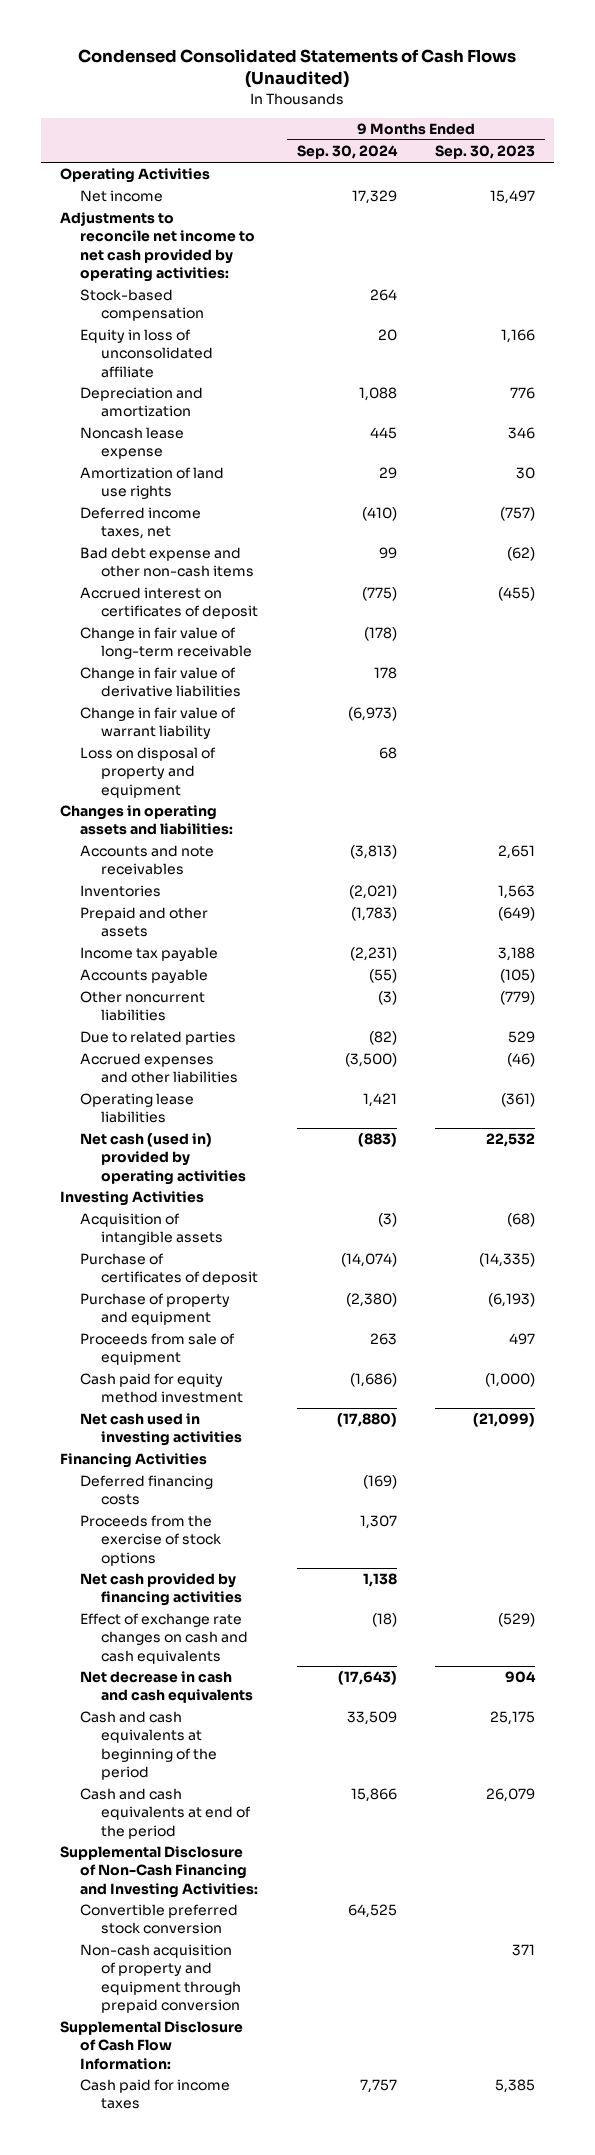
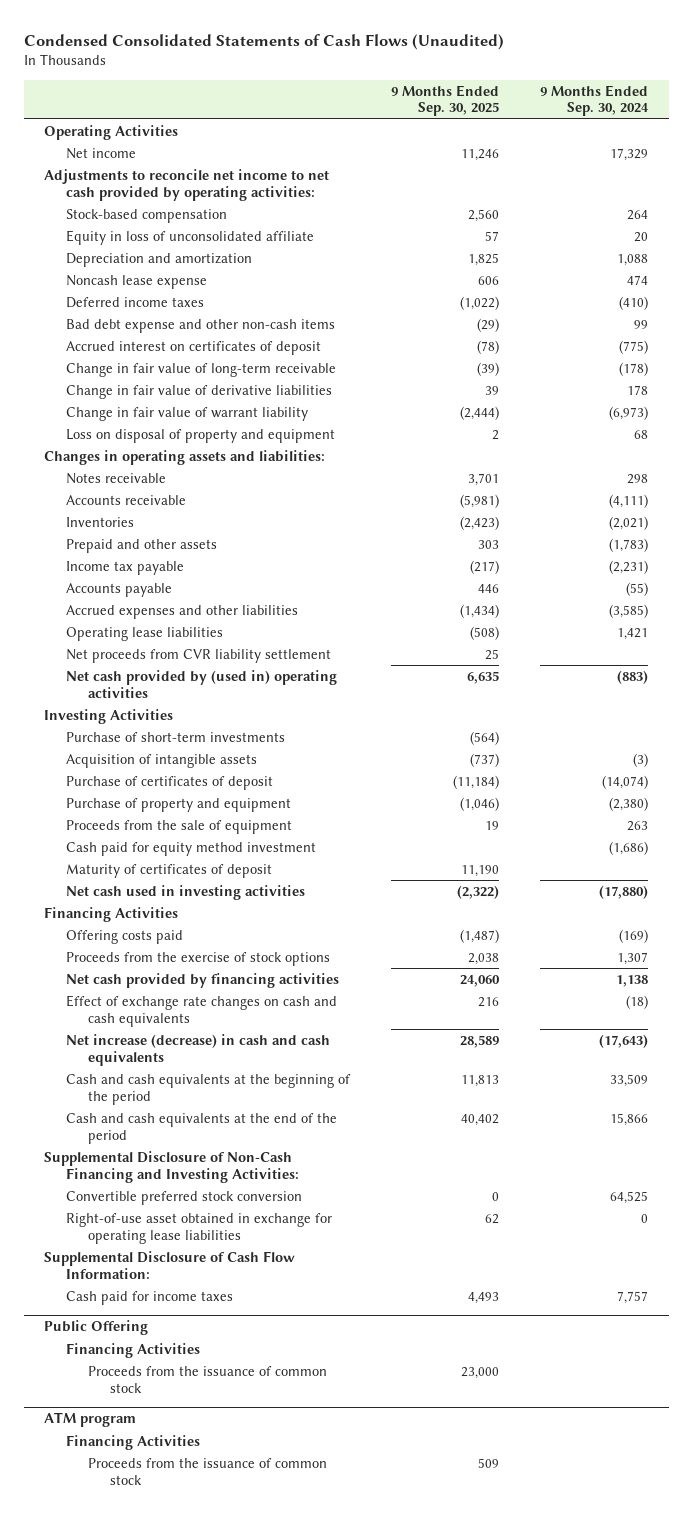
- | 9 Months Ended Sep. 30, 2024 | 9 Months Ended Sep. 30, 2023
+ | 9 Months Ended Sep. 30, 2025 | 9 Months Ended Sep. 30, 2024
- Noncash lease expense | 445 | 346
- Amortization of land use rights | 29 | 30
- Deferred income taxes, net | (410) | (757)
+ Noncash lease expense | 606 | 474
+ Deferred income taxes | (1,022) | (410)
- Accounts and note receivables | (3,813) | 2,651
+ Notes receivable | 3,701 | 298
+ Accounts receivable | (5,981) | (4,111)
- Other noncurrent liabilities | (3) | (779)
- Due to related parties | (82) | 529
- Accrued expenses and other liabilities | (3,500) | (46)
+ Accrued expenses and other liabilities | (1,434) | (3,585)
- Net cash (used in) provided by operating activities | (883) | 22,532
+ Net proceeds from CVR liability settlement | 25 |
+ Net cash provided by (used in) operating activities | 6,635 | (883)
+ Purchase of short-term investments | (564) |
- Proceeds from sale of equipment | 263 | 497
+ Proceeds from the sale of equipment | 19 | 263
+ Maturity of certificates of deposit | 11,190 |
- Deferred financing costs | (169) |
+ Offering costs paid | (1,487) | (169)
- Net decrease in cash and cash equivalents | (17,643) | 904
- Cash and cash equivalents at beginning of the period | 33,509 | 25,175
- Cash and cash equivalents at end of the period | 15,866 | 26,079
+ Net increase (decrease) in cash and cash equivalents | 28,589 | (17,643)
+ Cash and cash equivalents at the beginning of the period | 11,813 | 33,509
+ Cash and cash equivalents at the end of the period | 40,402 | 15,866
- Non-cash acquisition of property and equipment through prepaid conversion | | 371
+ Right-of-use asset obtained in exchange for operating lease liabilities | 62 | 0
+ Public Offering
+ Financing Activities
+ Proceeds from the issuance of common stock | 23,000 |
+ ATM program
+ Financing Activities
+ Proceeds from the issuance of common stock | 509 |

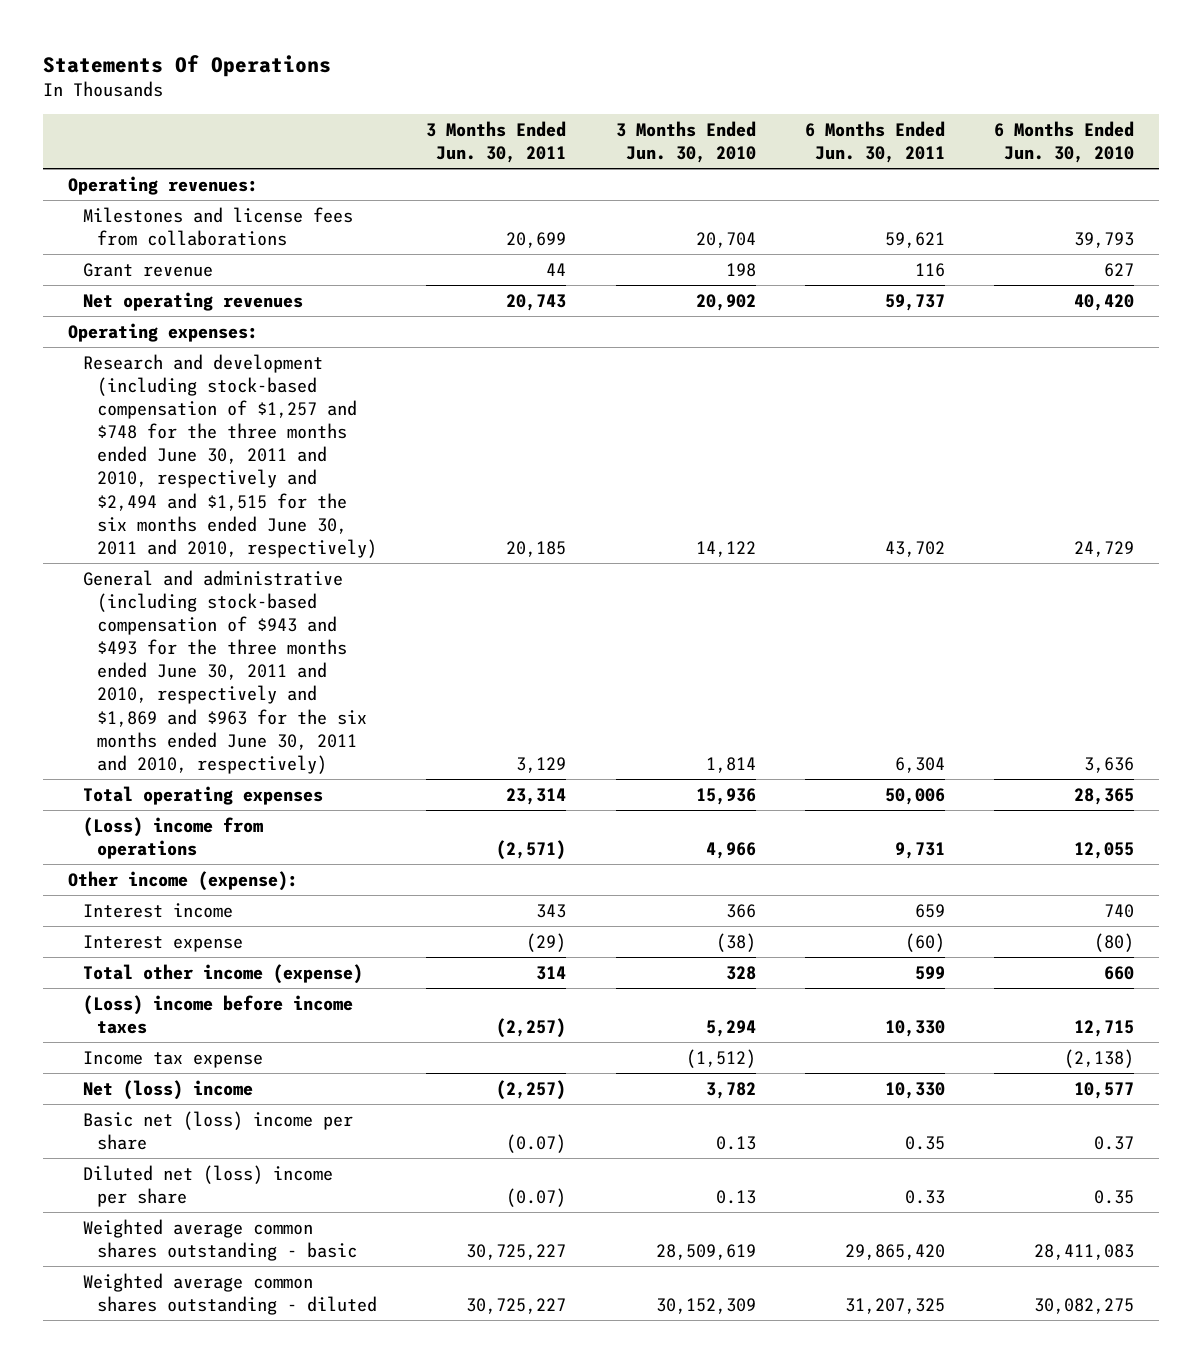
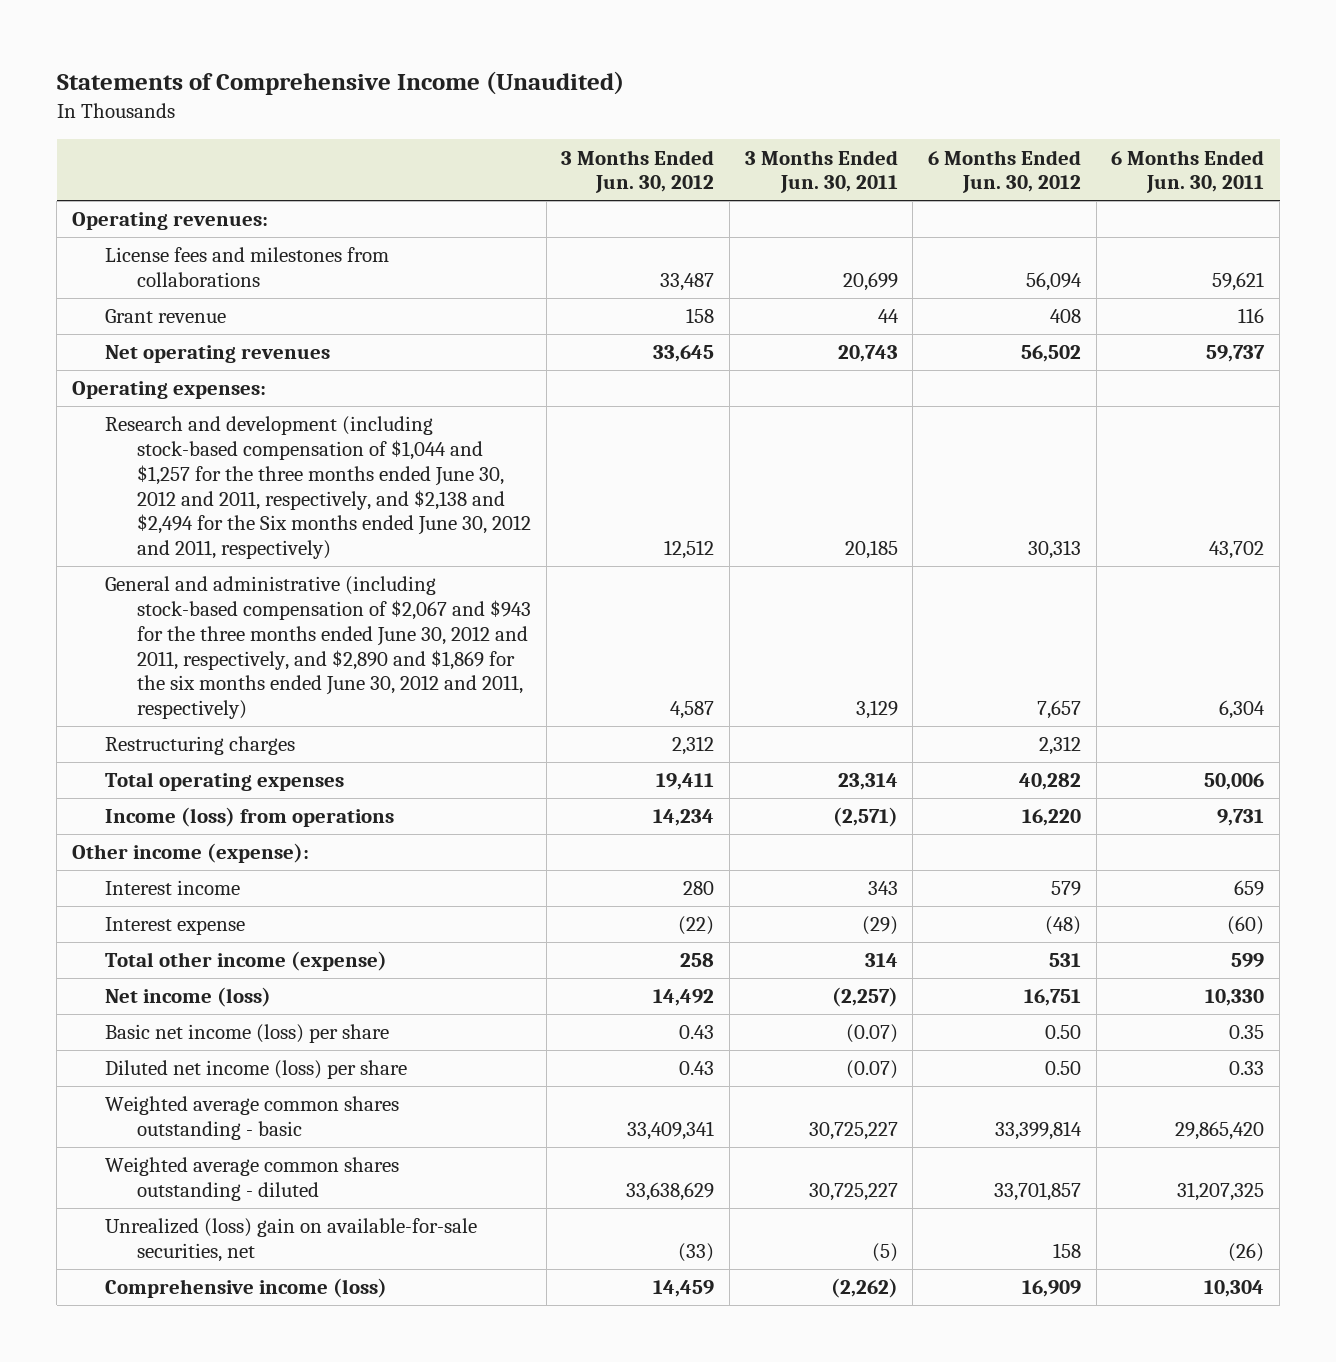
- Statements Of Operations
+ Statements of Comprehensive Income (Unaudited)
- | 3 Months Ended Jun. 30, 2011 | 3 Months Ended Jun. 30, 2010 | 6 Months Ended Jun. 30, 2011 | 6 Months Ended Jun. 30, 2010
+ | 3 Months Ended Jun. 30, 2012 | 3 Months Ended Jun. 30, 2011 | 6 Months Ended Jun. 30, 2012 | 6 Months Ended Jun. 30, 2011
- Milestones and license fees from collaborations | 20,699 | 20,704 | 59,621 | 39,793
+ License fees and milestones from collaborations | 33,487 | 20,699 | 56,094 | 59,621
- Research and development (including stock-based compensation of $1,257 and $748 for the three months ended June 30, 2011 and 2010, respectively and $2,494 and $1,515 for the six months ended June 30, 2011 and 2010, respectively) | 20,185 | 14,122 | 43,702 | 24,729
- General and administrative (including stock-based compensation of $943 and $493 for the three months ended June 30, 2011 and 2010, respectively and $1,869 and $963 for the six months ended June 30, 2011 and 2010, respectively) | 3,129 | 1,814 | 6,304 | 3,636
+ Research and development (including stock-based compensation of $1,044 and $1,257 for the three months ended June 30, 2012 and 2011, respectively, and $2,138 and $2,494 for the Six months ended June 30, 2012 and 2011, respectively) | 12,512 | 20,185 | 30,313 | 43,702
+ General and administrative (including stock-based compensation of $2,067 and $943 for the three months ended June 30, 2012 and 2011, respectively, and $2,890 and $1,869 for the six months ended June 30, 2012 and 2011, respectively) | 4,587 | 3,129 | 7,657 | 6,304
+ Restructuring charges | 2,312 | | 2,312 |
- (Loss) income from operations | (2,571) | 4,966 | 9,731 | 12,055
+ Income (loss) from operations | 14,234 | (2,571) | 16,220 | 9,731
- (Loss) income before income taxes | (2,257) | 5,294 | 10,330 | 12,715
- Income tax expense | | (1,512) | | (2,138)
- Net (loss) income | (2,257) | 3,782 | 10,330 | 10,577
- Basic net (loss) income per share | (0.07) | 0.13 | 0.35 | 0.37
- Diluted net (loss) income per share | (0.07) | 0.13 | 0.33 | 0.35
+ Net income (loss) | 14,492 | (2,257) | 16,751 | 10,330
+ Basic net income (loss) per share | 0.43 | (0.07) | 0.50 | 0.35
+ Diluted net income (loss) per share | 0.43 | (0.07) | 0.50 | 0.33
+ Unrealized (loss) gain on available-for-sale securities, net | (33) | (5) | 158 | (26)
+ Comprehensive income (loss) | 14,459 | (2,262) | 16,909 | 10,304

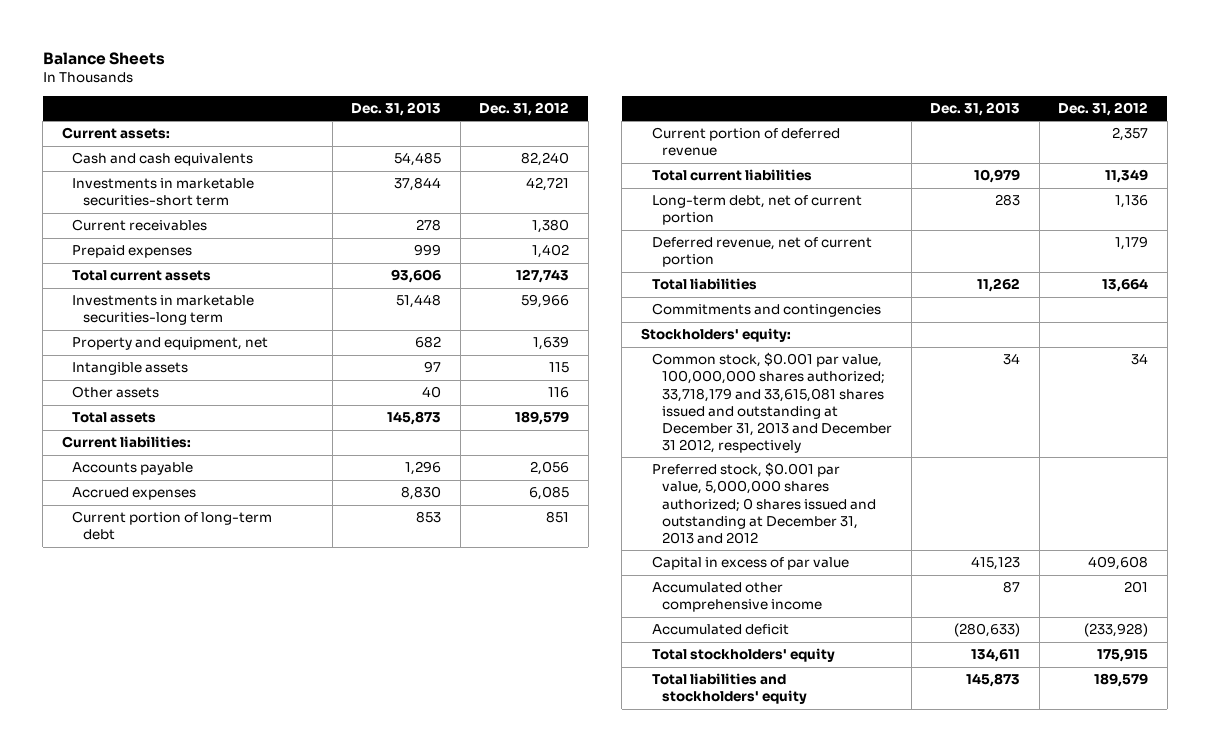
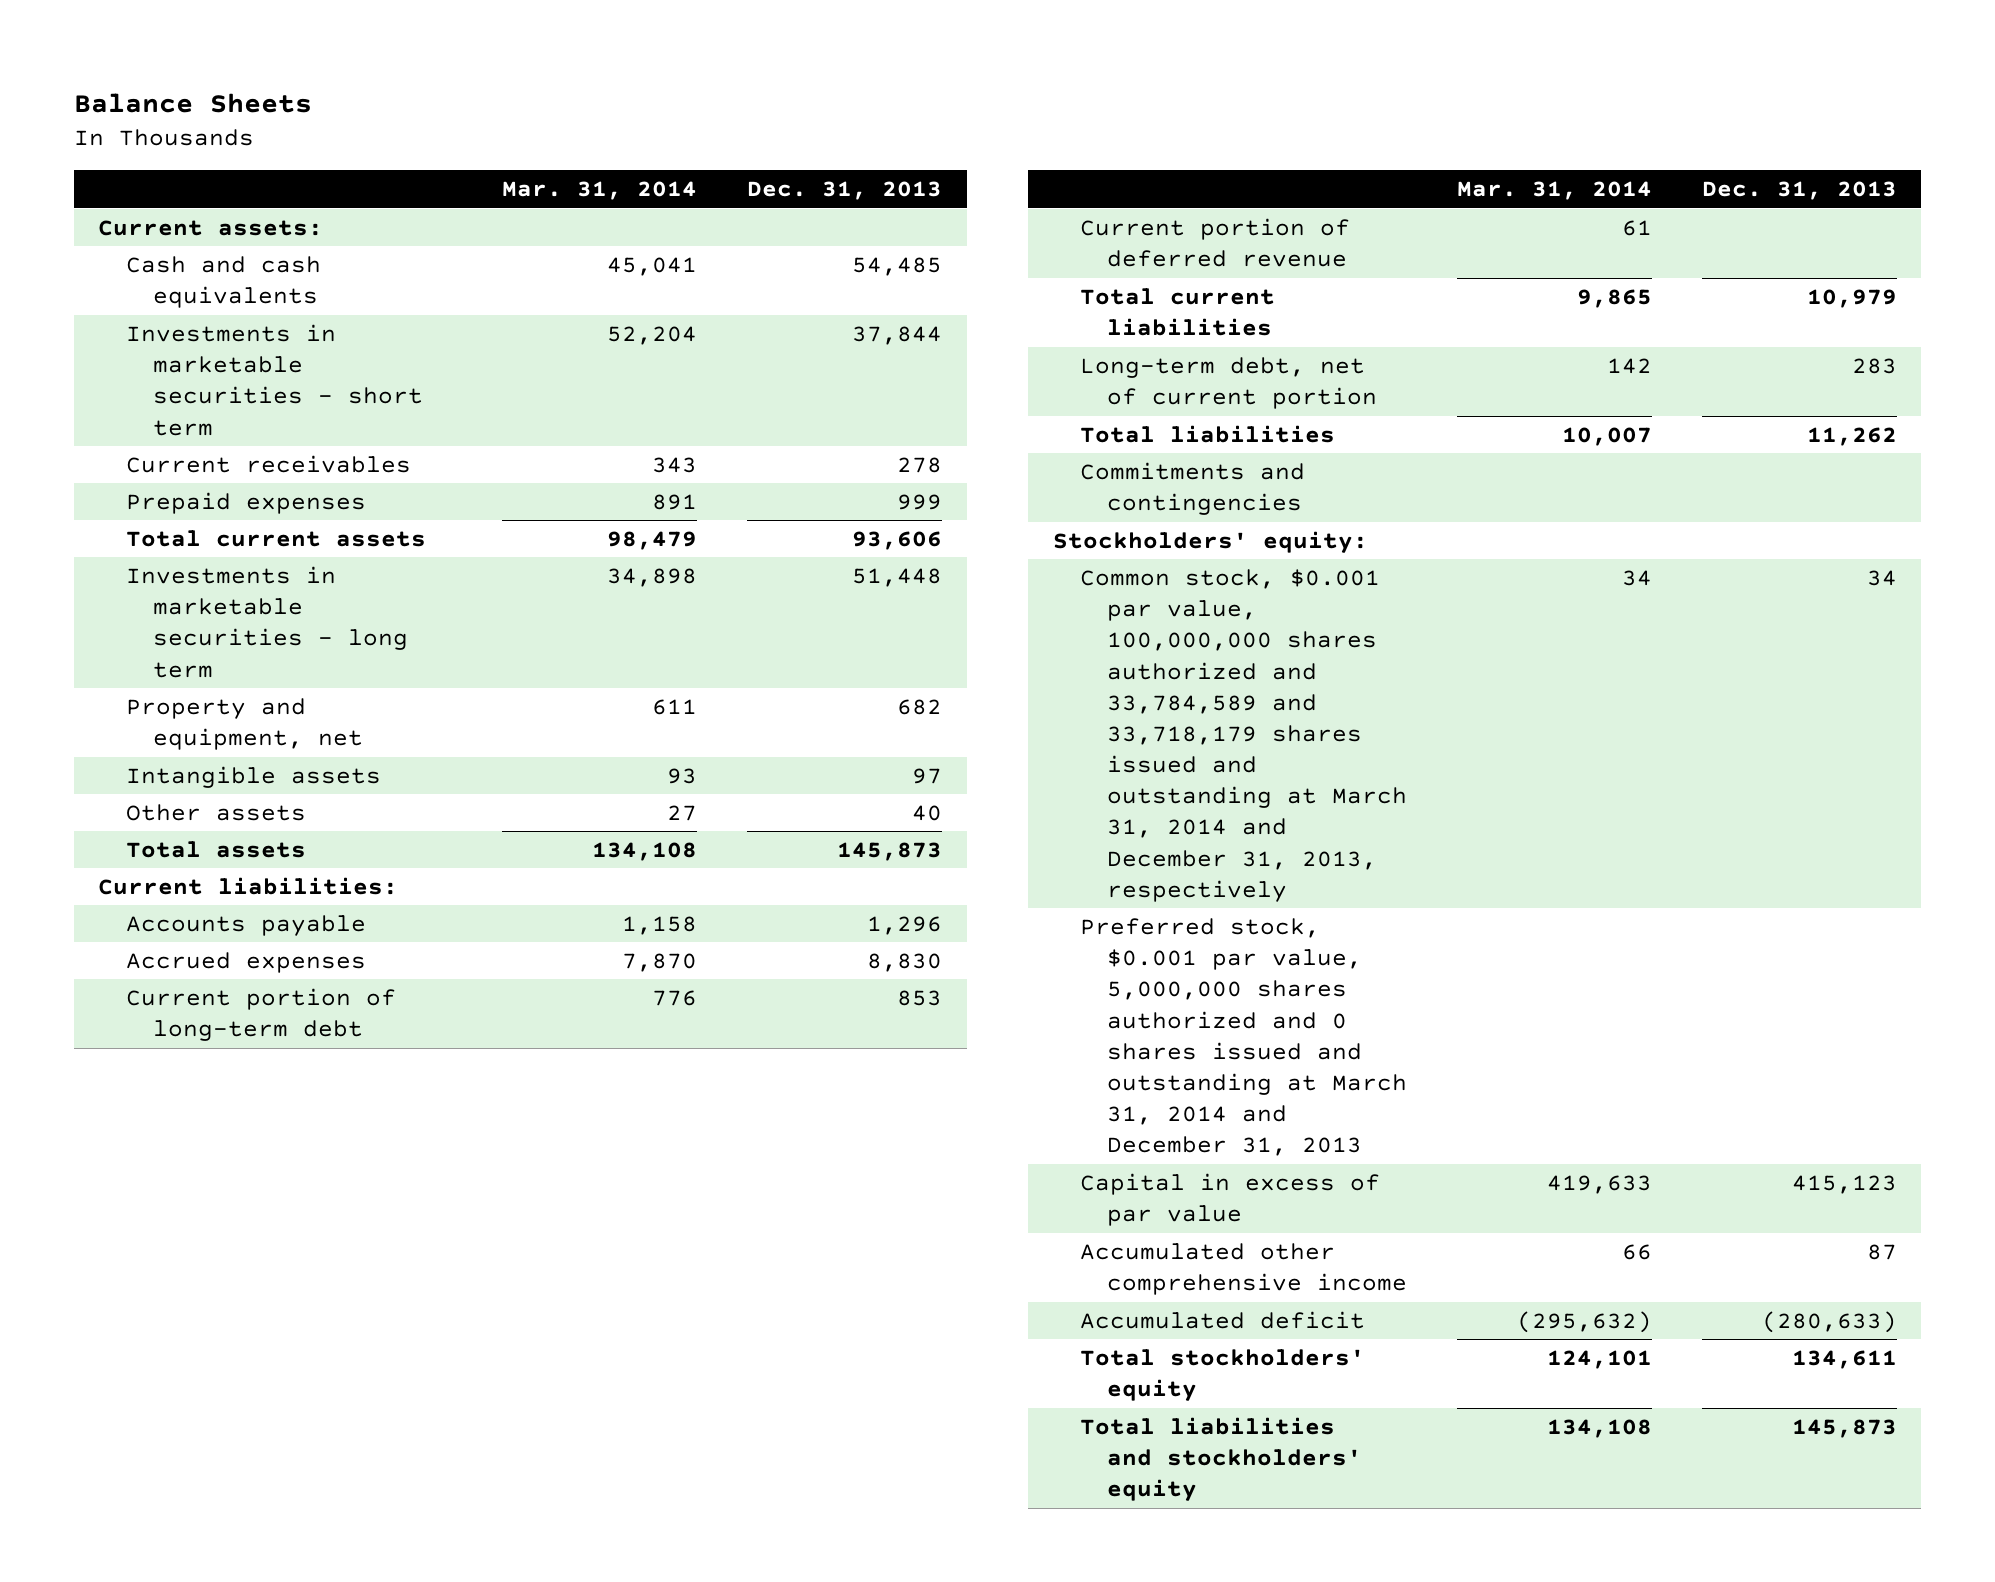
- | Dec. 31, 2013 | Dec. 31, 2012
+ | Mar. 31, 2014 | Dec. 31, 2013
- Investments in marketable securities-short term | 37,844 | 42,721
+ Investments in marketable securities - short term | 52,204 | 37,844
- Investments in marketable securities-long term | 51,448 | 59,966
+ Investments in marketable securities - long term | 34,898 | 51,448
- Deferred revenue, net of current portion | | 1,179
- Common stock, $0.001 par value, 100,000,000 shares authorized; 33,718,179 and 33,615,081 shares issued and outstanding at December 31, 2013 and December 31 2012, respectively | 34 | 34
- Preferred stock, $0.001 par value, 5,000,000 shares authorized; 0 shares issued and outstanding at December 31, 2013 and 2012
+ Common stock, $0.001 par value, 100,000,000 shares authorized and 33,784,589 and 33,718,179 shares issued and outstanding at March 31, 2014 and December 31, 2013, respectively | 34 | 34
+ Preferred stock, $0.001 par value, 5,000,000 shares authorized and 0 shares issued and outstanding at March 31, 2014 and December 31, 2013

